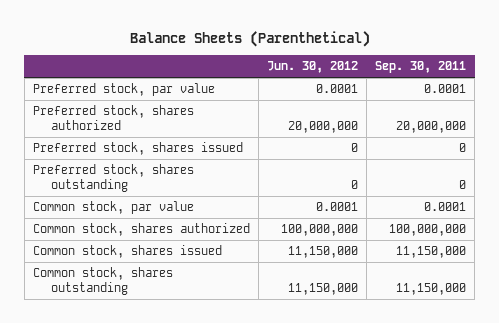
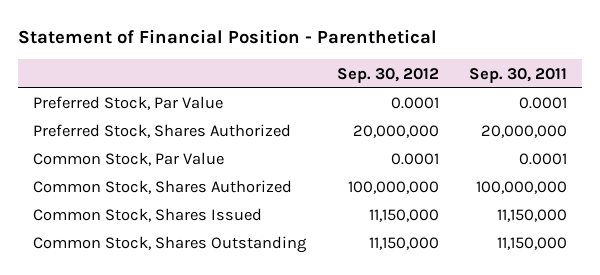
- Balance Sheets (Parenthetical)
+ Statement of Financial Position - Parenthetical
- | Jun. 30, 2012 | Sep. 30, 2011
+ | Sep. 30, 2012 | Sep. 30, 2011
- Preferred stock, par value | 0.0001 | 0.0001
- Preferred stock, shares authorized | 20,000,000 | 20,000,000
- Preferred stock, shares issued | 0 | 0
- Preferred stock, shares outstanding | 0 | 0
- Common stock, par value | 0.0001 | 0.0001
- Common stock, shares authorized | 100,000,000 | 100,000,000
- Common stock, shares issued | 11,150,000 | 11,150,000
- Common stock, shares outstanding | 11,150,000 | 11,150,000
+ Preferred Stock, Par Value | 0.0001 | 0.0001
+ Preferred Stock, Shares Authorized | 20,000,000 | 20,000,000
+ Common Stock, Par Value | 0.0001 | 0.0001
+ Common Stock, Shares Authorized | 100,000,000 | 100,000,000
+ Common Stock, Shares Issued | 11,150,000 | 11,150,000
+ Common Stock, Shares Outstanding | 11,150,000 | 11,150,000

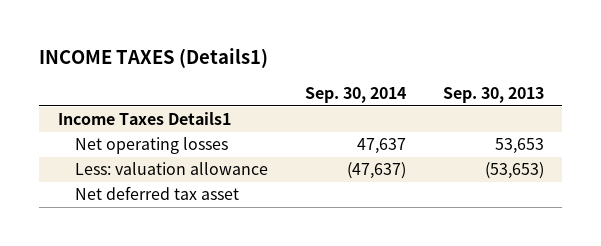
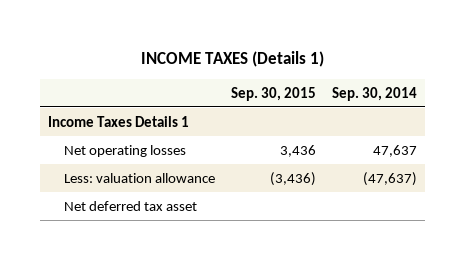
- INCOME TAXES (Details1)
+ INCOME TAXES (Details 1)
- | Sep. 30, 2014 | Sep. 30, 2013
+ | Sep. 30, 2015 | Sep. 30, 2014
- Income Taxes Details1
+ Income Taxes Details 1

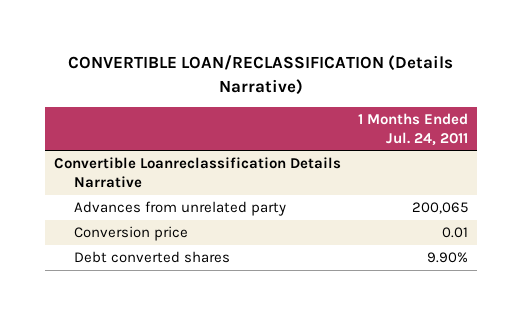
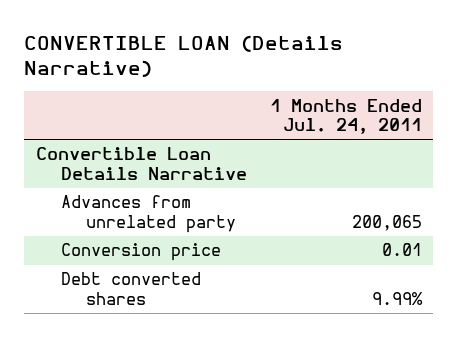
- CONVERTIBLE LOAN/RECLASSIFICATION (Details Narrative)
+ CONVERTIBLE LOAN (Details Narrative)
- Convertible Loanreclassification Details Narrative
+ Convertible Loan Details Narrative
- Debt converted shares | 9.90%
+ Debt converted shares | 9.99%

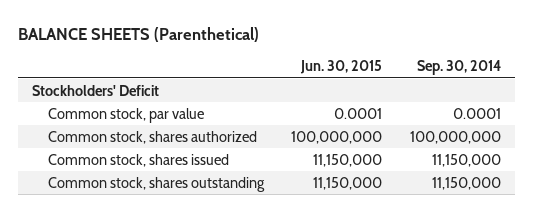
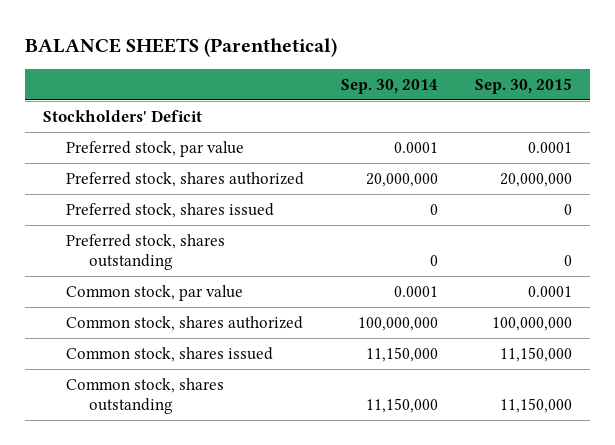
- | Jun. 30, 2015 | Sep. 30, 2014
+ | Sep. 30, 2014 | Sep. 30, 2015
+ Preferred stock, par value | 0.0001 | 0.0001
+ Preferred stock, shares authorized | 20,000,000 | 20,000,000
+ Preferred stock, shares issued | 0 | 0
+ Preferred stock, shares outstanding | 0 | 0

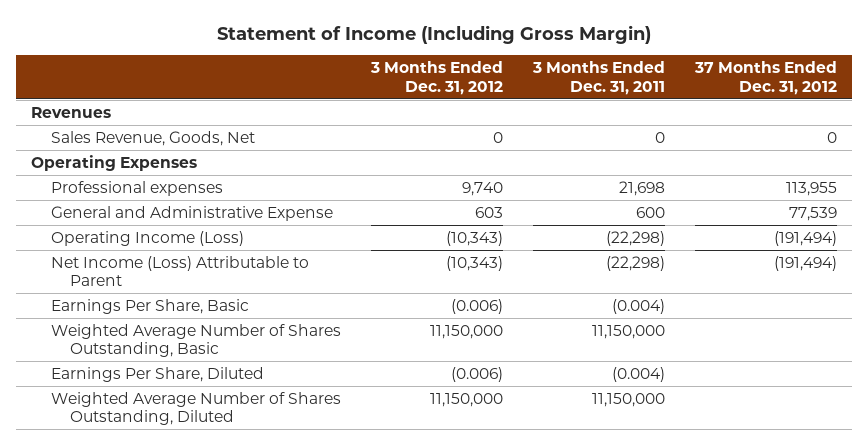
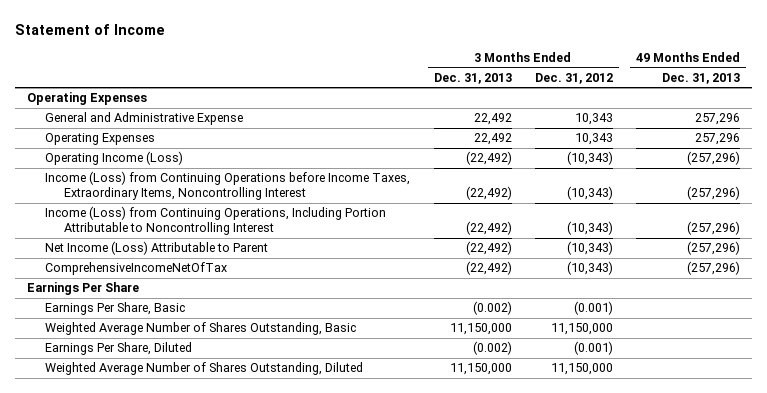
- Statement of Income (Including Gross Margin)
+ Statement of Income
- | 3 Months Ended Dec. 31, 2012 | 3 Months Ended Dec. 31, 2011 | 37 Months Ended Dec. 31, 2012
+ | 3 Months Ended Dec. 31, 2013 | 3 Months Ended Dec. 31, 2012 | 49 Months Ended Dec. 31, 2013
- Revenues
- Sales Revenue, Goods, Net | 0 | 0 | 0
- Professional expenses | 9,740 | 21,698 | 113,955
- General and Administrative Expense | 603 | 600 | 77,539
+ General and Administrative Expense | 22,492 | 10,343 | 257,296
+ Operating Expenses | 22,492 | 10,343 | 257,296
+ Income (Loss) from Continuing Operations before Income Taxes, Extraordinary Items, Noncontrolling Interest | (22,492) | (10,343) | (257,296)
+ Income (Loss) from Continuing Operations, Including Portion Attributable to Noncontrolling Interest | (22,492) | (10,343) | (257,296)
- Earnings Per Share, Basic | (0.006) | (0.004) |
+ ComprehensiveIncomeNetOfTax | (22,492) | (10,343) | (257,296)
+ Earnings Per Share
+ Earnings Per Share, Basic | (0.002) | (0.001) |
- Earnings Per Share, Diluted | (0.006) | (0.004) |
+ Earnings Per Share, Diluted | (0.002) | (0.001) |

